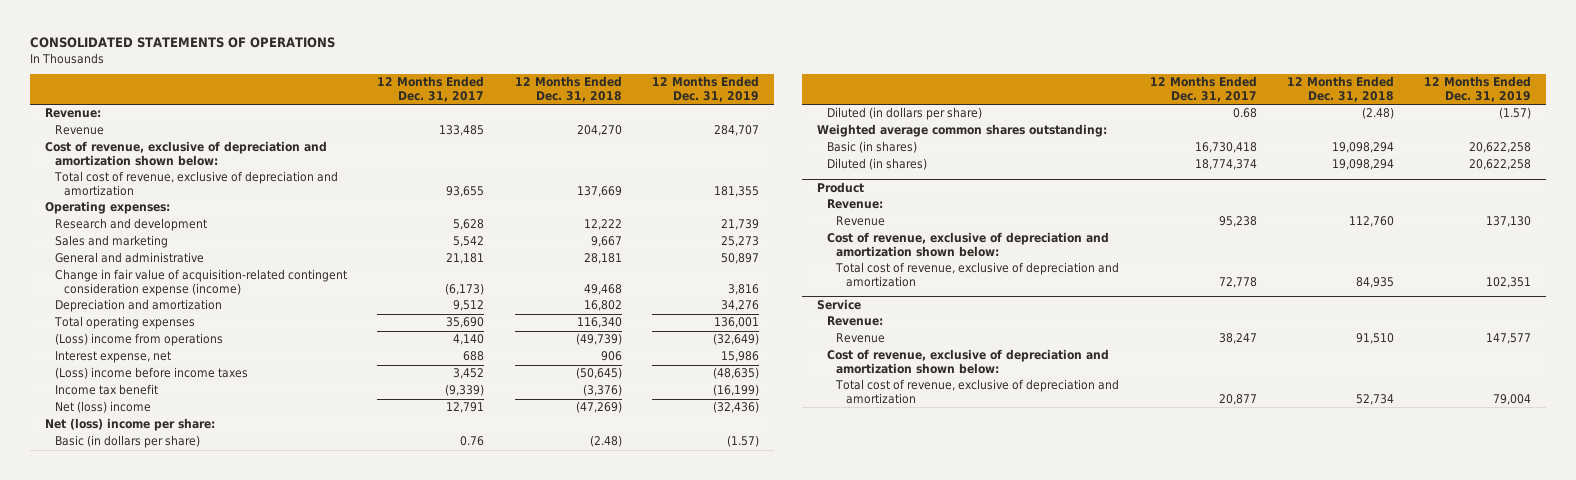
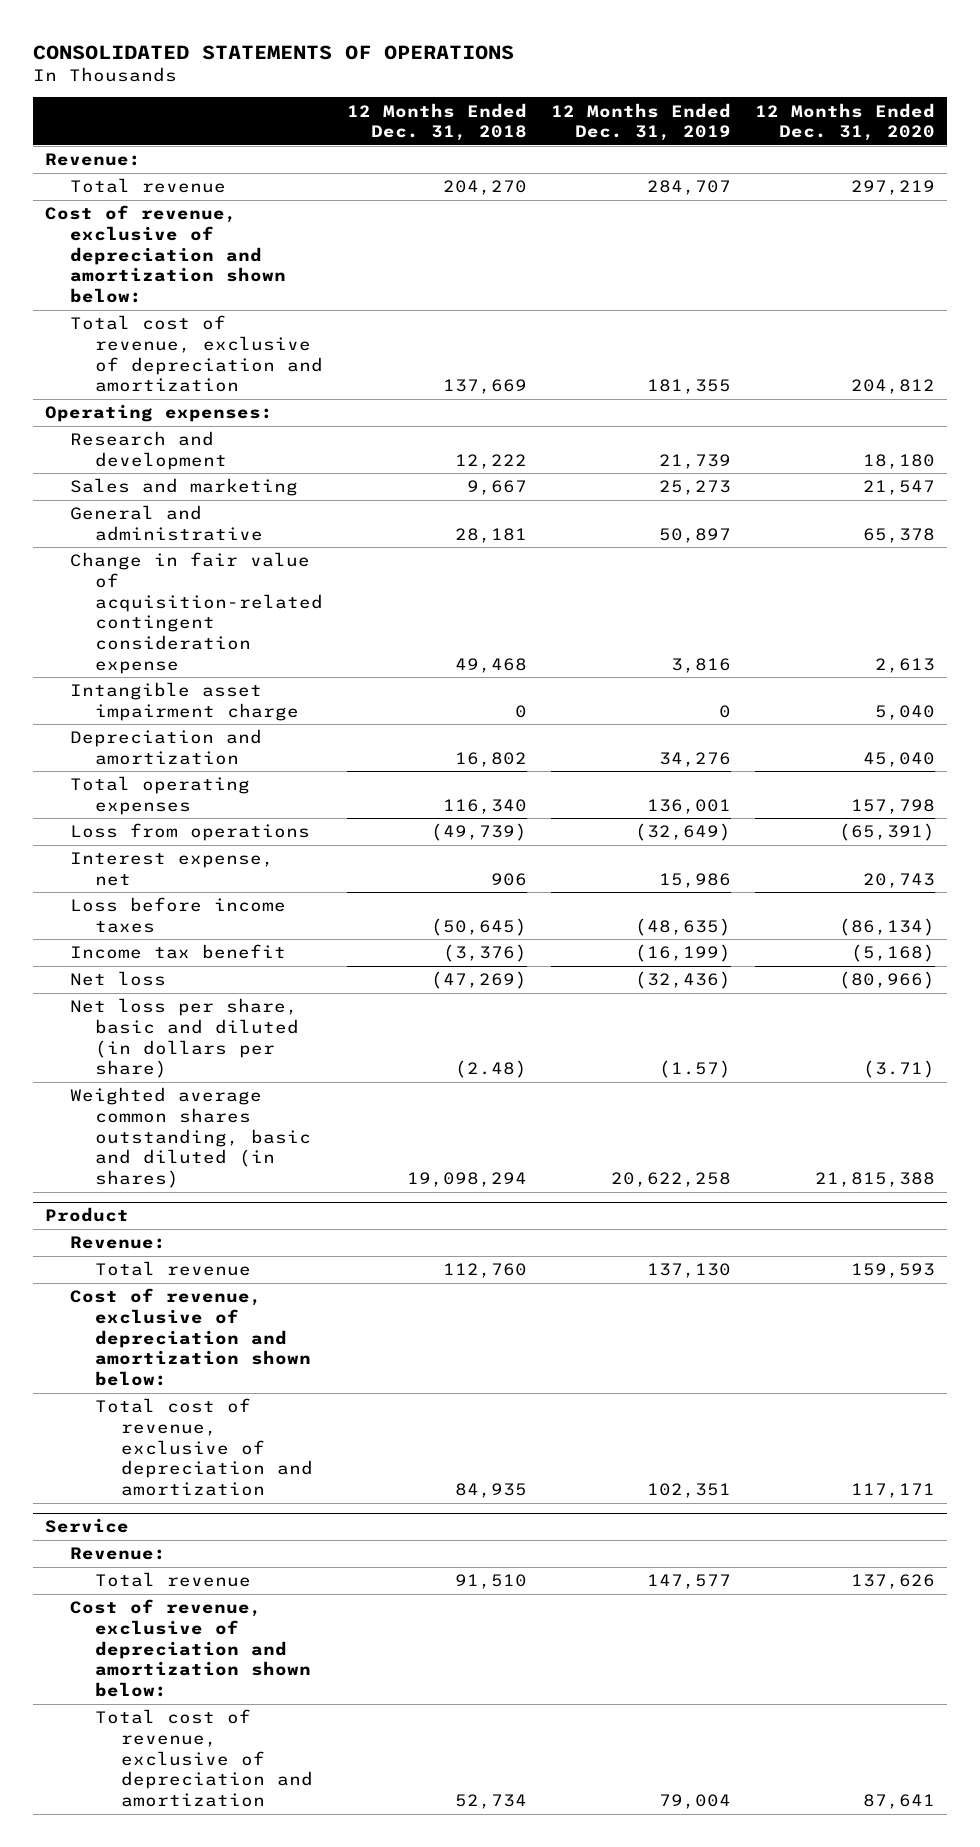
- | 12 Months Ended Dec. 31, 2017 | 12 Months Ended Dec. 31, 2018 | 12 Months Ended Dec. 31, 2019
+ | 12 Months Ended Dec. 31, 2018 | 12 Months Ended Dec. 31, 2019 | 12 Months Ended Dec. 31, 2020
- Revenue | 133,485 | 204,270 | 284,707
+ Total revenue | 204,270 | 284,707 | 297,219
- Change in fair value of acquisition-related contingent consideration expense (income) | (6,173) | 49,468 | 3,816
+ Change in fair value of acquisition-related contingent consideration expense | 49,468 | 3,816 | 2,613
+ Intangible asset impairment charge | 0 | 0 | 5,040
- (Loss) income from operations | 4,140 | (49,739) | (32,649)
+ Loss from operations | (49,739) | (32,649) | (65,391)
- (Loss) income before income taxes | 3,452 | (50,645) | (48,635)
+ Loss before income taxes | (50,645) | (48,635) | (86,134)
- Net (loss) income | 12,791 | (47,269) | (32,436)
- Net (loss) income per share:
- Basic (in dollars per share) | 0.76 | (2.48) | (1.57)
- Diluted (in dollars per share) | 0.68 | (2.48) | (1.57)
- Weighted average common shares outstanding:
- Basic (in shares) | 16,730,418 | 19,098,294 | 20,622,258
- Diluted (in shares) | 18,774,374 | 19,098,294 | 20,622,258
+ Net loss | (47,269) | (32,436) | (80,966)
+ Net loss per share, basic and diluted (in dollars per share) | (2.48) | (1.57) | (3.71)
+ Weighted average common shares outstanding, basic and diluted (in shares) | 19,098,294 | 20,622,258 | 21,815,388
@ Product
- Revenue | 95,238 | 112,760 | 137,130
+ Total revenue | 112,760 | 137,130 | 159,593
@ Service
- Revenue | 38,247 | 91,510 | 147,577
+ Total revenue | 91,510 | 147,577 | 137,626

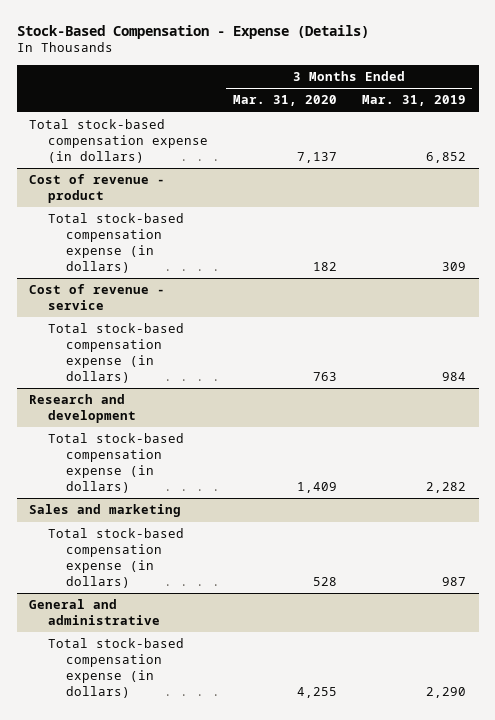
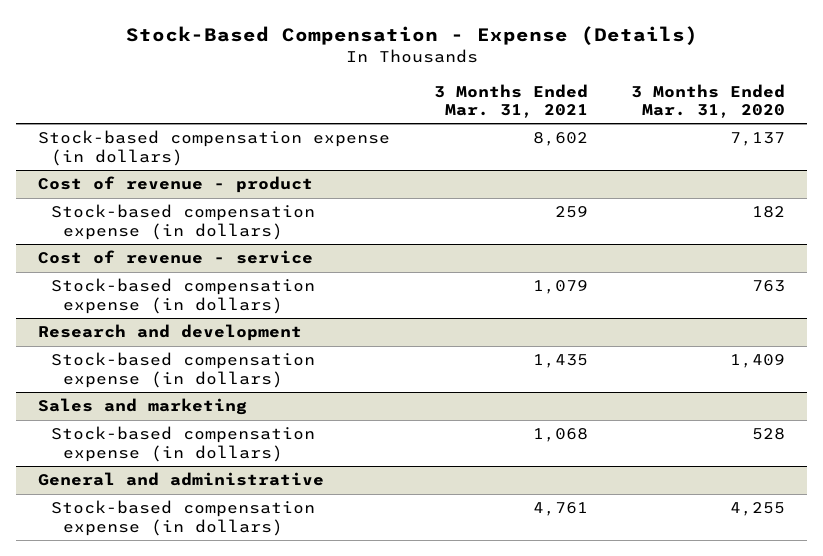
- | 3 Months Ended Mar. 31, 2020 | 3 Months Ended Mar. 31, 2019
+ | 3 Months Ended Mar. 31, 2021 | 3 Months Ended Mar. 31, 2020
- Total stock-based compensation expense (in dollars) | 7,137 | 6,852
+ Stock-based compensation expense (in dollars) | 8,602 | 7,137
@ Cost of revenue - product
- Total stock-based compensation expense (in dollars) | 182 | 309
+ Stock-based compensation expense (in dollars) | 259 | 182
@ Cost of revenue - service
- Total stock-based compensation expense (in dollars) | 763 | 984
+ Stock-based compensation expense (in dollars) | 1,079 | 763
@ Research and development
- Total stock-based compensation expense (in dollars) | 1,409 | 2,282
+ Stock-based compensation expense (in dollars) | 1,435 | 1,409
@ Sales and marketing
- Total stock-based compensation expense (in dollars) | 528 | 987
+ Stock-based compensation expense (in dollars) | 1,068 | 528
@ General and administrative
- Total stock-based compensation expense (in dollars) | 4,255 | 2,290
+ Stock-based compensation expense (in dollars) | 4,761 | 4,255

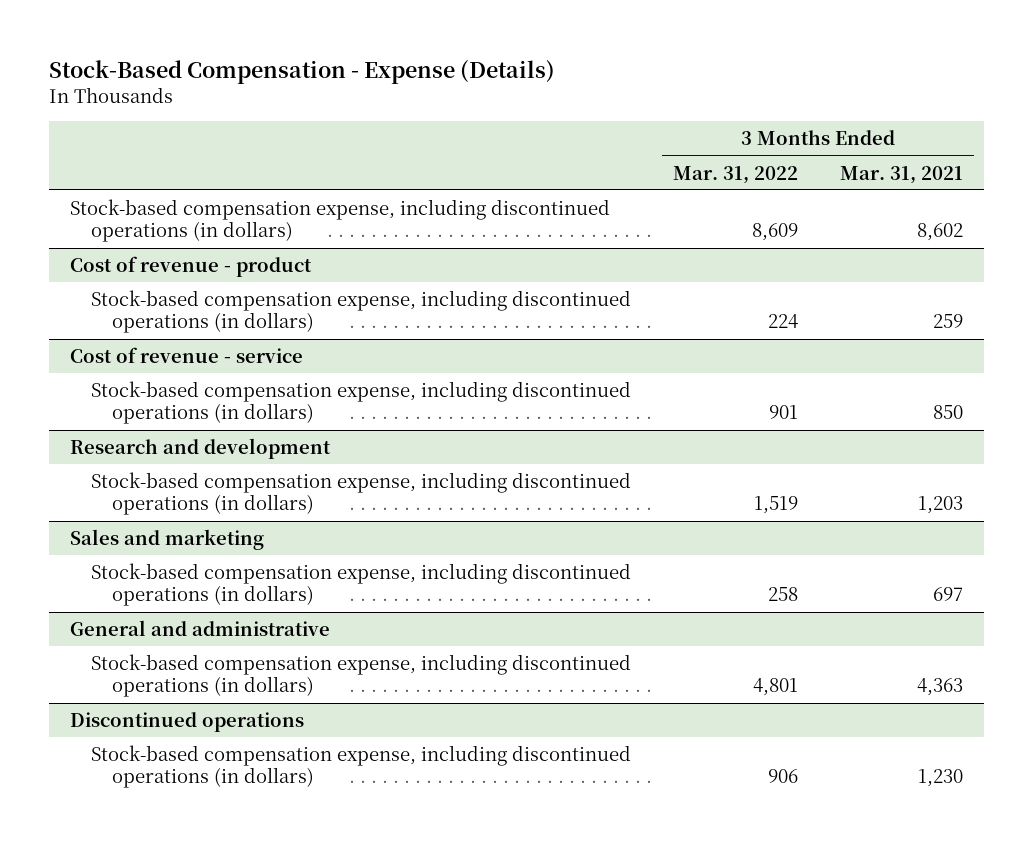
- | 3 Months Ended Mar. 31, 2021 | 3 Months Ended Mar. 31, 2020
+ | 3 Months Ended Mar. 31, 2022 | 3 Months Ended Mar. 31, 2021
- Stock-based compensation expense (in dollars) | 8,602 | 7,137
+ Stock-based compensation expense, including discontinued operations (in dollars) | 8,609 | 8,602
@ Cost of revenue - product
- Stock-based compensation expense (in dollars) | 259 | 182
+ Stock-based compensation expense, including discontinued operations (in dollars) | 224 | 259
@ Cost of revenue - service
- Stock-based compensation expense (in dollars) | 1,079 | 763
+ Stock-based compensation expense, including discontinued operations (in dollars) | 901 | 850
@ Research and development
- Stock-based compensation expense (in dollars) | 1,435 | 1,409
+ Stock-based compensation expense, including discontinued operations (in dollars) | 1,519 | 1,203
@ Sales and marketing
- Stock-based compensation expense (in dollars) | 1,068 | 528
+ Stock-based compensation expense, including discontinued operations (in dollars) | 258 | 697
@ General and administrative
- Stock-based compensation expense (in dollars) | 4,761 | 4,255
+ Stock-based compensation expense, including discontinued operations (in dollars) | 4,801 | 4,363
+ Discontinued operations
+ Stock-based compensation expense, including discontinued operations (in dollars) | 906 | 1,230

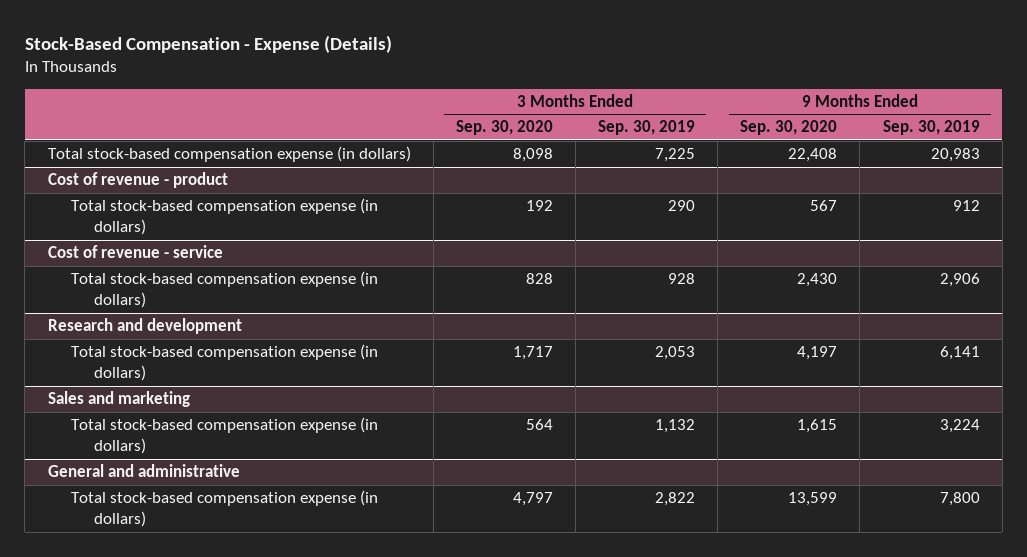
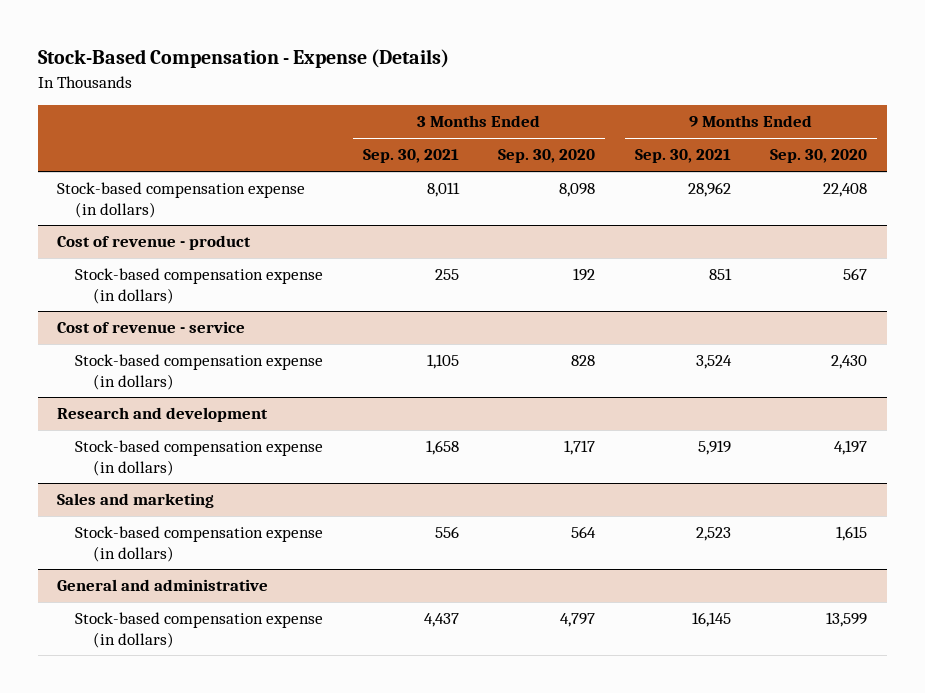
- | 3 Months Ended Sep. 30, 2020 | 3 Months Ended Sep. 30, 2019 | 9 Months Ended Sep. 30, 2020 | 9 Months Ended Sep. 30, 2019
+ | 3 Months Ended Sep. 30, 2021 | 3 Months Ended Sep. 30, 2020 | 9 Months Ended Sep. 30, 2021 | 9 Months Ended Sep. 30, 2020
- Total stock-based compensation expense (in dollars) | 8,098 | 7,225 | 22,408 | 20,983
+ Stock-based compensation expense (in dollars) | 8,011 | 8,098 | 28,962 | 22,408
@ Cost of revenue - product
- Total stock-based compensation expense (in dollars) | 192 | 290 | 567 | 912
+ Stock-based compensation expense (in dollars) | 255 | 192 | 851 | 567
@ Cost of revenue - service
- Total stock-based compensation expense (in dollars) | 828 | 928 | 2,430 | 2,906
+ Stock-based compensation expense (in dollars) | 1,105 | 828 | 3,524 | 2,430
@ Research and development
- Total stock-based compensation expense (in dollars) | 1,717 | 2,053 | 4,197 | 6,141
+ Stock-based compensation expense (in dollars) | 1,658 | 1,717 | 5,919 | 4,197
@ Sales and marketing
- Total stock-based compensation expense (in dollars) | 564 | 1,132 | 1,615 | 3,224
+ Stock-based compensation expense (in dollars) | 556 | 564 | 2,523 | 1,615
@ General and administrative
- Total stock-based compensation expense (in dollars) | 4,797 | 2,822 | 13,599 | 7,800
+ Stock-based compensation expense (in dollars) | 4,437 | 4,797 | 16,145 | 13,599

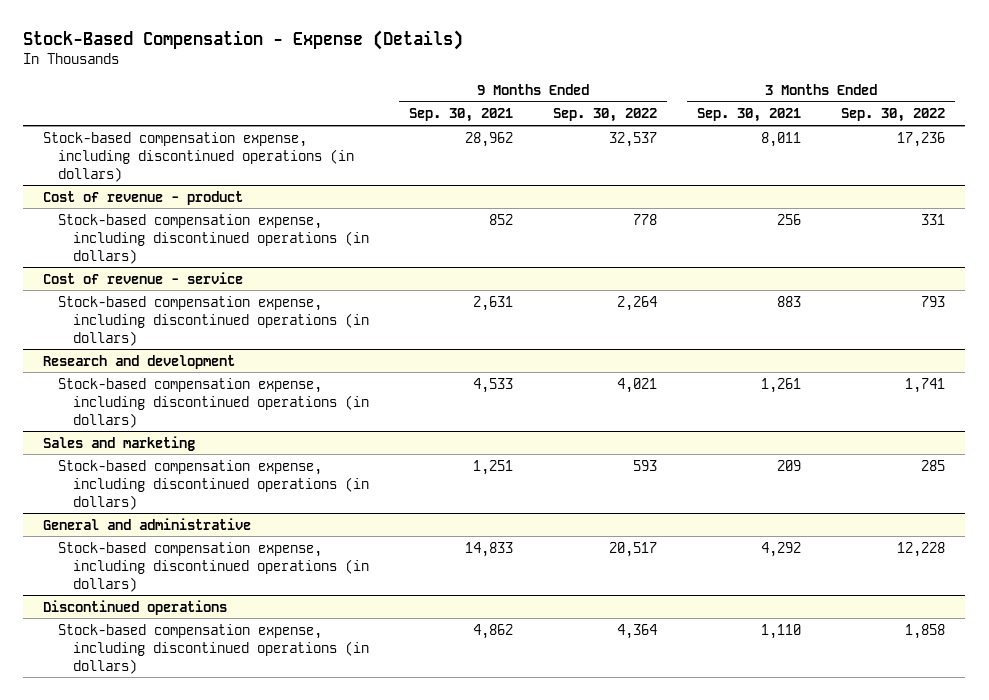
- | 3 Months Ended Sep. 30, 2021 | 3 Months Ended Sep. 30, 2020 | 9 Months Ended Sep. 30, 2021 | 9 Months Ended Sep. 30, 2020
+ | 9 Months Ended Sep. 30, 2021 | 9 Months Ended Sep. 30, 2022 | 3 Months Ended Sep. 30, 2021 | 3 Months Ended Sep. 30, 2022
- Stock-based compensation expense (in dollars) | 8,011 | 8,098 | 28,962 | 22,408
+ Stock-based compensation expense, including discontinued operations (in dollars) | 28,962 | 32,537 | 8,011 | 17,236
@ Cost of revenue - product
- Stock-based compensation expense (in dollars) | 255 | 192 | 851 | 567
+ Stock-based compensation expense, including discontinued operations (in dollars) | 852 | 778 | 256 | 331
@ Cost of revenue - service
- Stock-based compensation expense (in dollars) | 1,105 | 828 | 3,524 | 2,430
+ Stock-based compensation expense, including discontinued operations (in dollars) | 2,631 | 2,264 | 883 | 793
@ Research and development
- Stock-based compensation expense (in dollars) | 1,658 | 1,717 | 5,919 | 4,197
+ Stock-based compensation expense, including discontinued operations (in dollars) | 4,533 | 4,021 | 1,261 | 1,741
@ Sales and marketing
- Stock-based compensation expense (in dollars) | 556 | 564 | 2,523 | 1,615
+ Stock-based compensation expense, including discontinued operations (in dollars) | 1,251 | 593 | 209 | 285
@ General and administrative
- Stock-based compensation expense (in dollars) | 4,437 | 4,797 | 16,145 | 13,599
+ Stock-based compensation expense, including discontinued operations (in dollars) | 14,833 | 20,517 | 4,292 | 12,228
+ Discontinued operations
+ Stock-based compensation expense, including discontinued operations (in dollars) | 4,862 | 4,364 | 1,110 | 1,858

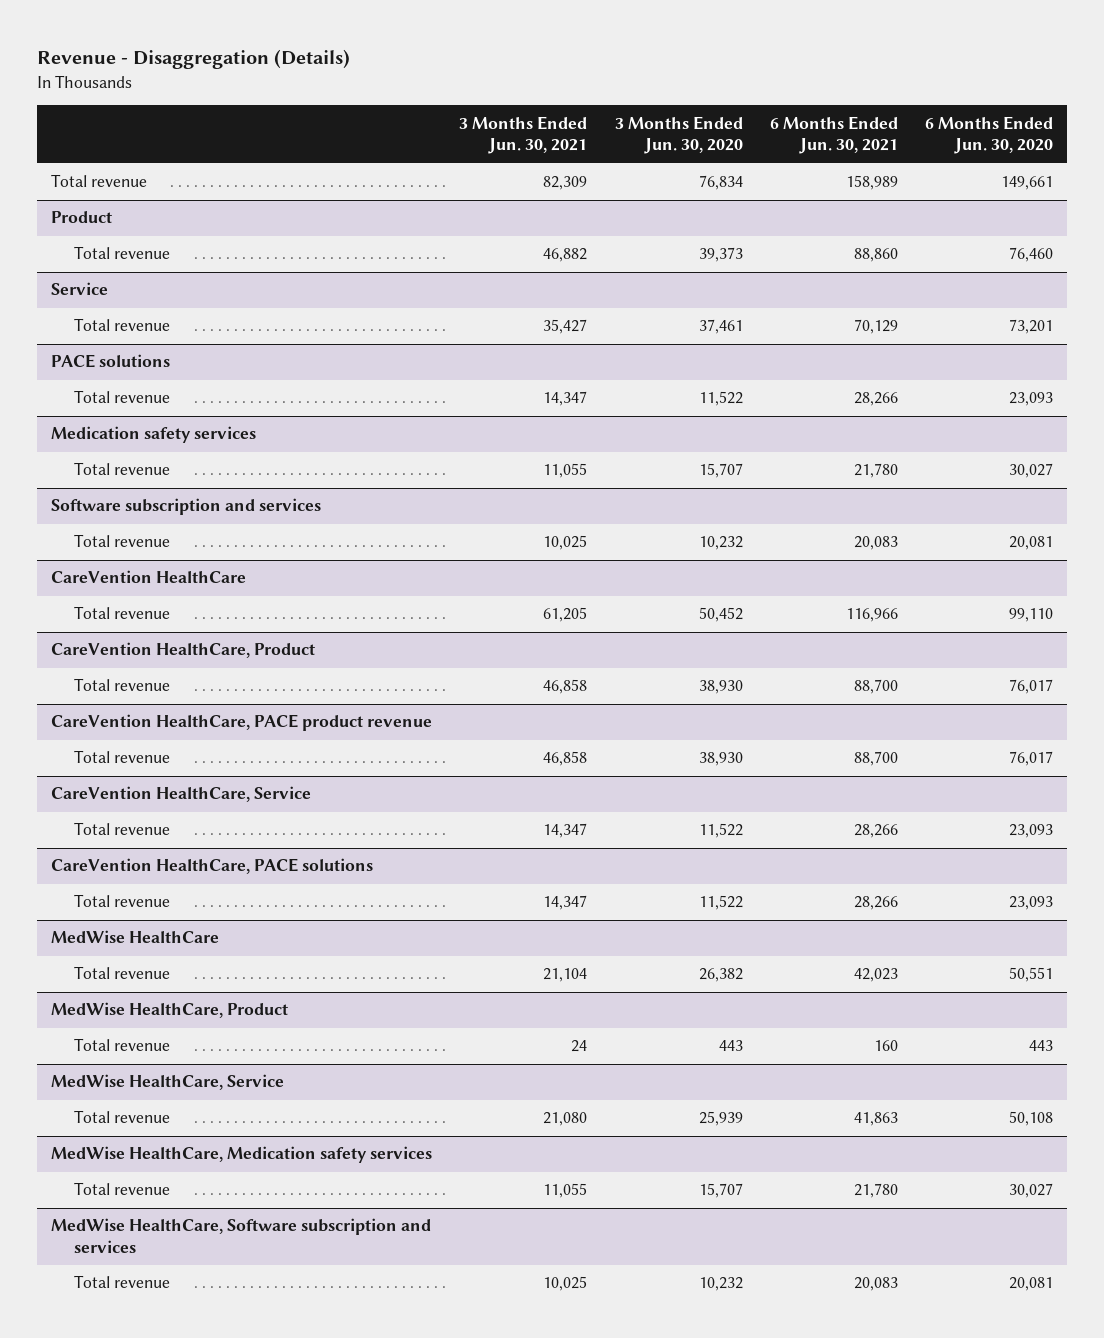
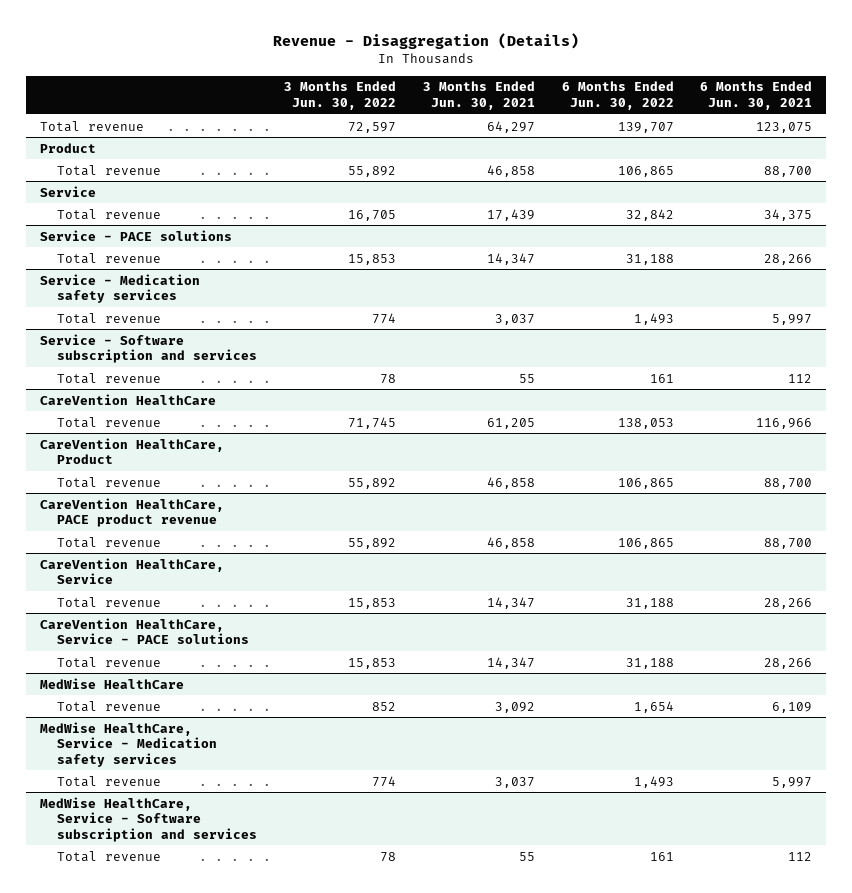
- | 3 Months Ended Jun. 30, 2021 | 3 Months Ended Jun. 30, 2020 | 6 Months Ended Jun. 30, 2021 | 6 Months Ended Jun. 30, 2020
+ | 3 Months Ended Jun. 30, 2022 | 3 Months Ended Jun. 30, 2021 | 6 Months Ended Jun. 30, 2022 | 6 Months Ended Jun. 30, 2021
- Total revenue | 82,309 | 76,834 | 158,989 | 149,661
+ Total revenue | 72,597 | 64,297 | 139,707 | 123,075
@ Product
- Total revenue | 46,882 | 39,373 | 88,860 | 76,460
+ Total revenue | 55,892 | 46,858 | 106,865 | 88,700
@ Service
- Total revenue | 35,427 | 37,461 | 70,129 | 73,201
- PACE solutions
@ Service
+ Total revenue | 16,705 | 17,439 | 32,842 | 34,375
+ Service - PACE solutions
- Medication safety services
- Total revenue | 11,055 | 15,707 | 21,780 | 30,027
- Software subscription and services
- Total revenue | 10,025 | 10,232 | 20,083 | 20,081
+ Service - Medication safety services
+ Total revenue | 774 | 3,037 | 1,493 | 5,997
+ Service - Software subscription and services
+ Total revenue | 78 | 55 | 161 | 112
- CareVention HealthCare, PACE solutions
+ CareVention HealthCare, Service - PACE solutions
@ MedWise HealthCare
- Total revenue | 21,104 | 26,382 | 42,023 | 50,551
- MedWise HealthCare, Product
- Total revenue | 24 | 443 | 160 | 443
- MedWise HealthCare, Service
- Total revenue | 21,080 | 25,939 | 41,863 | 50,108
- MedWise HealthCare, Medication safety services
- Total revenue | 11,055 | 15,707 | 21,780 | 30,027
- MedWise HealthCare, Software subscription and services
- Total revenue | 10,025 | 10,232 | 20,083 | 20,081
@ MedWise HealthCare
+ Total revenue | 852 | 3,092 | 1,654 | 6,109
+ MedWise HealthCare, Service - Medication safety services
+ Total revenue | 774 | 3,037 | 1,493 | 5,997
+ MedWise HealthCare, Service - Software subscription and services
+ Total revenue | 78 | 55 | 161 | 112

